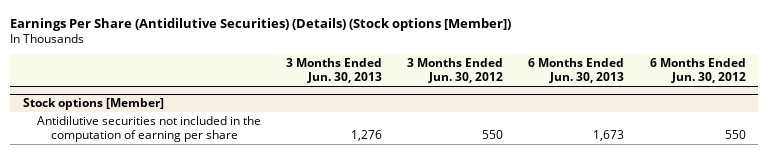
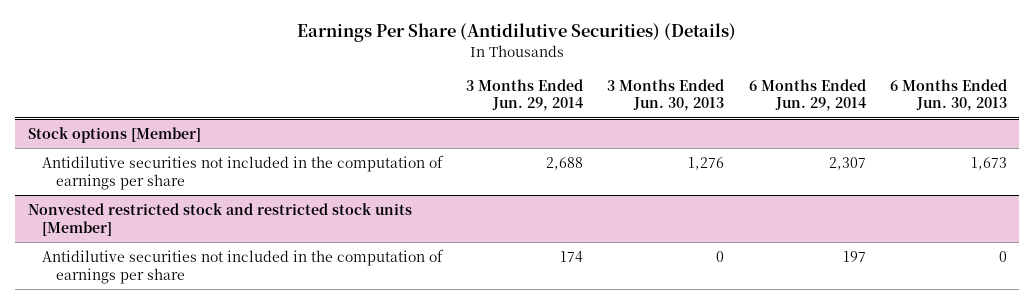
- Earnings Per Share (Antidilutive Securities) (Details) (Stock options [Member])
+ Earnings Per Share (Antidilutive Securities) (Details)
- | 3 Months Ended Jun. 30, 2013 | 3 Months Ended Jun. 30, 2012 | 6 Months Ended Jun. 30, 2013 | 6 Months Ended Jun. 30, 2012
+ | 3 Months Ended Jun. 29, 2014 | 3 Months Ended Jun. 30, 2013 | 6 Months Ended Jun. 29, 2014 | 6 Months Ended Jun. 30, 2013
@ Stock options [Member]
- Antidilutive securities not included in the computation of earning per share | 1,276 | 550 | 1,673 | 550
+ Antidilutive securities not included in the computation of earnings per share | 2,688 | 1,276 | 2,307 | 1,673
+ Nonvested restricted stock and restricted stock units [Member]
+ Antidilutive securities not included in the computation of earnings per share | 174 | 0 | 197 | 0

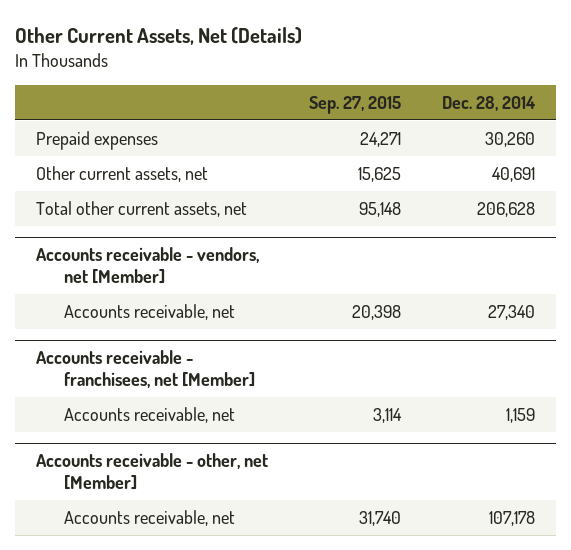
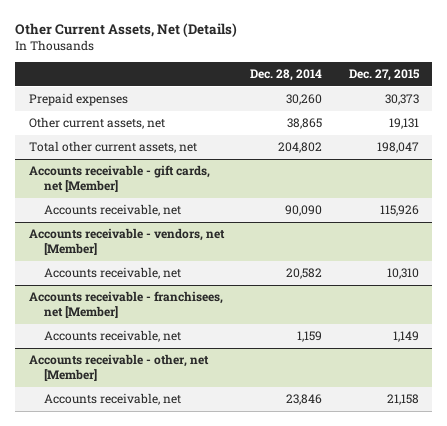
- | Sep. 27, 2015 | Dec. 28, 2014
+ | Dec. 28, 2014 | Dec. 27, 2015
- Other current assets, net | 15,625 | 40,691
- Total other current assets, net | 95,148 | 206,628
+ Other current assets, net | 38,865 | 19,131
+ Total other current assets, net | 204,802 | 198,047
+ Accounts receivable - gift cards, net [Member]
+ Accounts receivable, net | 90,090 | 115,926
@ Accounts receivable - vendors, net [Member]
- Accounts receivable, net | 20,398 | 27,340
+ Accounts receivable, net | 20,582 | 10,310
@ Accounts receivable - other, net [Member]
- Accounts receivable, net | 31,740 | 107,178
+ Accounts receivable, net | 23,846 | 21,158

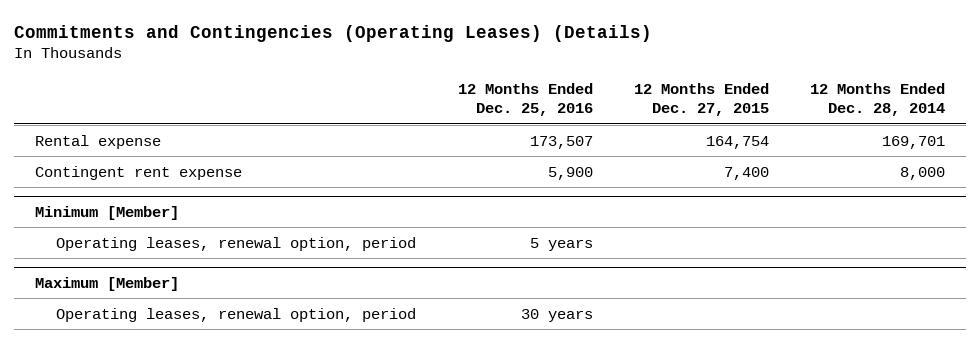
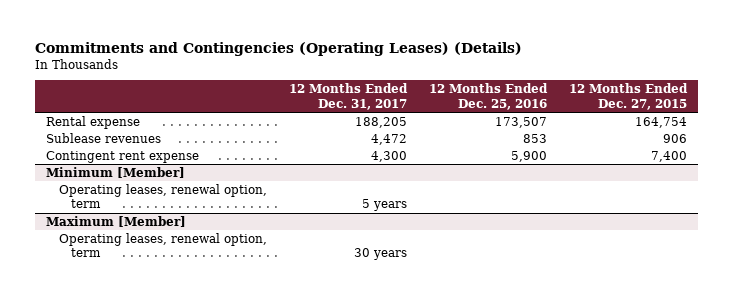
- | 12 Months Ended Dec. 25, 2016 | 12 Months Ended Dec. 27, 2015 | 12 Months Ended Dec. 28, 2014
+ | 12 Months Ended Dec. 31, 2017 | 12 Months Ended Dec. 25, 2016 | 12 Months Ended Dec. 27, 2015
+ Sublease revenues | 4,472 | 853 | 906
@ Minimum [Member]
- Operating leases, renewal option, period | 5 years | |
+ Operating leases, renewal option, term | 5 years | |
@ Maximum [Member]
- Operating leases, renewal option, period | 30 years | |
+ Operating leases, renewal option, term | 30 years | |

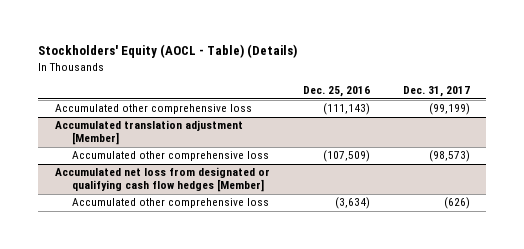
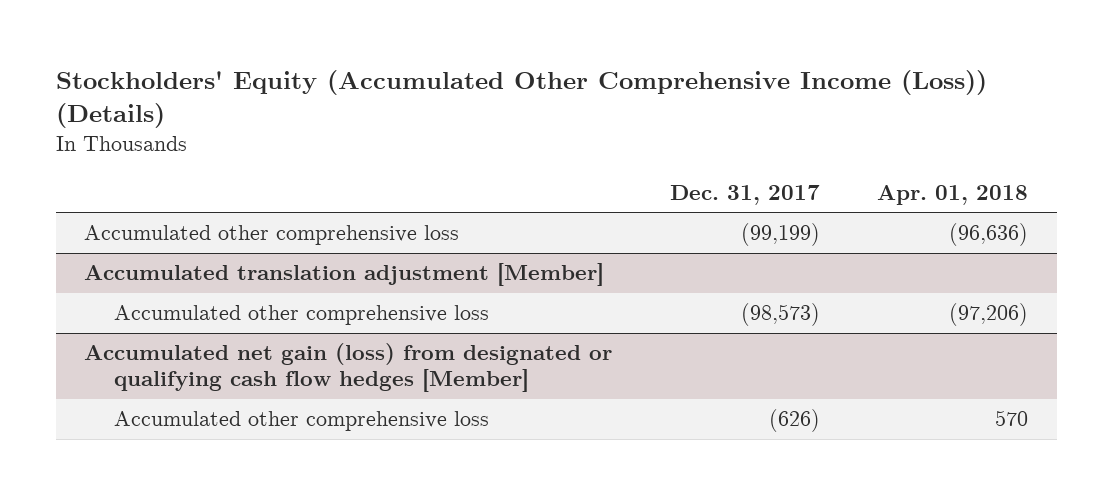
- Stockholders' Equity (AOCL - Table) (Details)
+ Stockholders' Equity (Accumulated Other Comprehensive Income (Loss)) (Details)
- | Dec. 25, 2016 | Dec. 31, 2017
+ | Dec. 31, 2017 | Apr. 01, 2018
- Accumulated net loss from designated or qualifying cash flow hedges [Member]
+ Accumulated net gain (loss) from designated or qualifying cash flow hedges [Member]

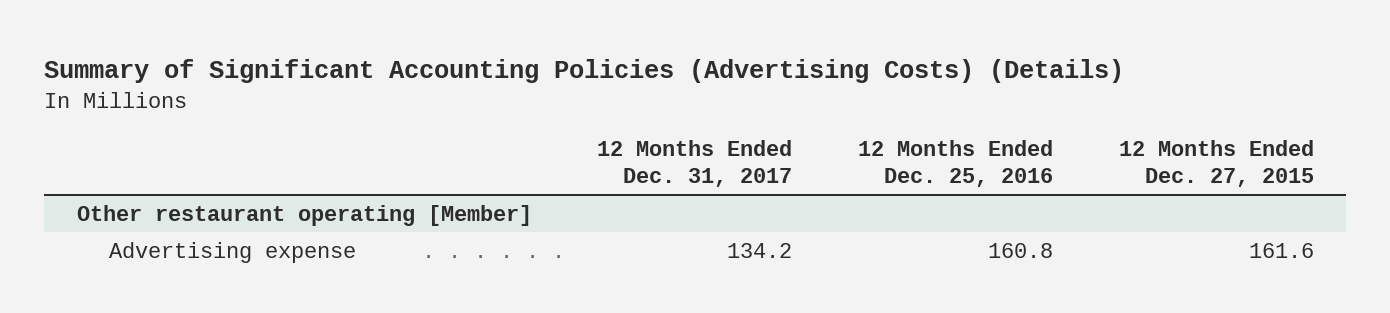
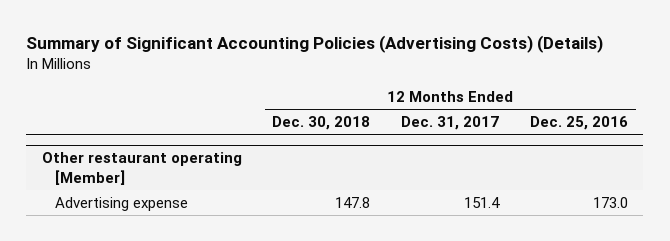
- | 12 Months Ended Dec. 31, 2017 | 12 Months Ended Dec. 25, 2016 | 12 Months Ended Dec. 27, 2015
+ | 12 Months Ended Dec. 30, 2018 | 12 Months Ended Dec. 31, 2017 | 12 Months Ended Dec. 25, 2016
@ Other restaurant operating [Member]
- Advertising expense | 134.2 | 160.8 | 161.6
+ Advertising expense | 147.8 | 151.4 | 173.0

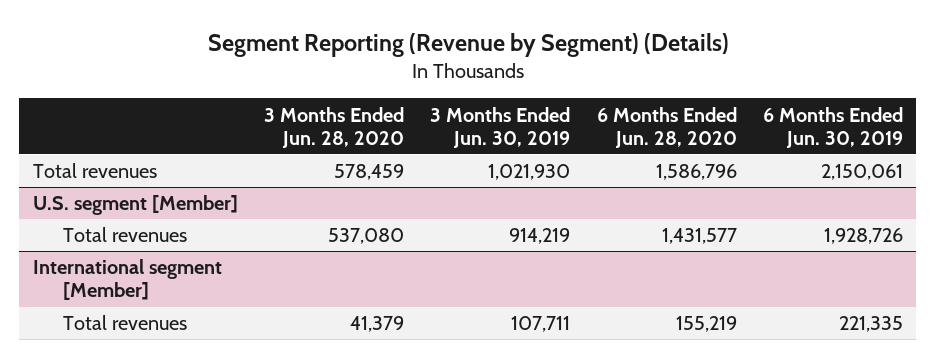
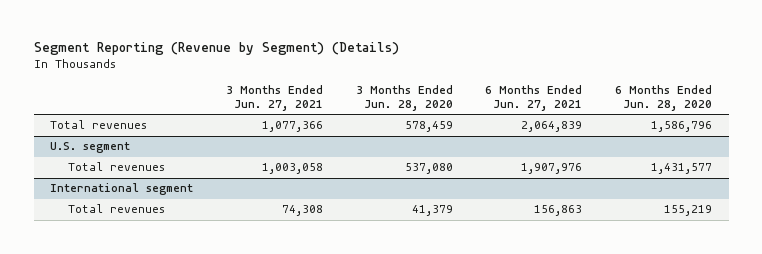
- | 3 Months Ended Jun. 28, 2020 | 3 Months Ended Jun. 30, 2019 | 6 Months Ended Jun. 28, 2020 | 6 Months Ended Jun. 30, 2019
+ | 3 Months Ended Jun. 27, 2021 | 3 Months Ended Jun. 28, 2020 | 6 Months Ended Jun. 27, 2021 | 6 Months Ended Jun. 28, 2020
- U.S. segment [Member]
+ U.S. segment
- International segment [Member]
+ International segment

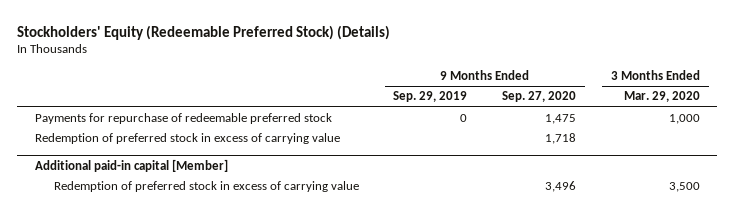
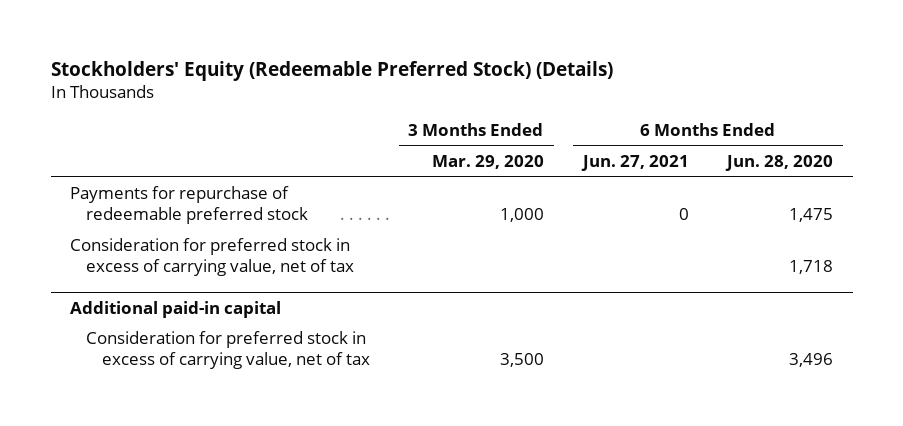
- | 9 Months Ended Sep. 29, 2019 | 9 Months Ended Sep. 27, 2020 | 3 Months Ended Mar. 29, 2020
+ | 3 Months Ended Mar. 29, 2020 | 6 Months Ended Jun. 27, 2021 | 6 Months Ended Jun. 28, 2020
- Redemption of preferred stock in excess of carrying value | | 1,718 |
- Additional paid-in capital [Member]
- Redemption of preferred stock in excess of carrying value | | 3,496 | 3,500
+ Consideration for preferred stock in excess of carrying value, net of tax | | | 1,718
+ Additional paid-in capital
+ Consideration for preferred stock in excess of carrying value, net of tax | 3,500 | | 3,496

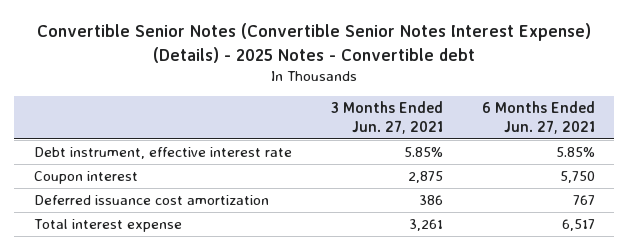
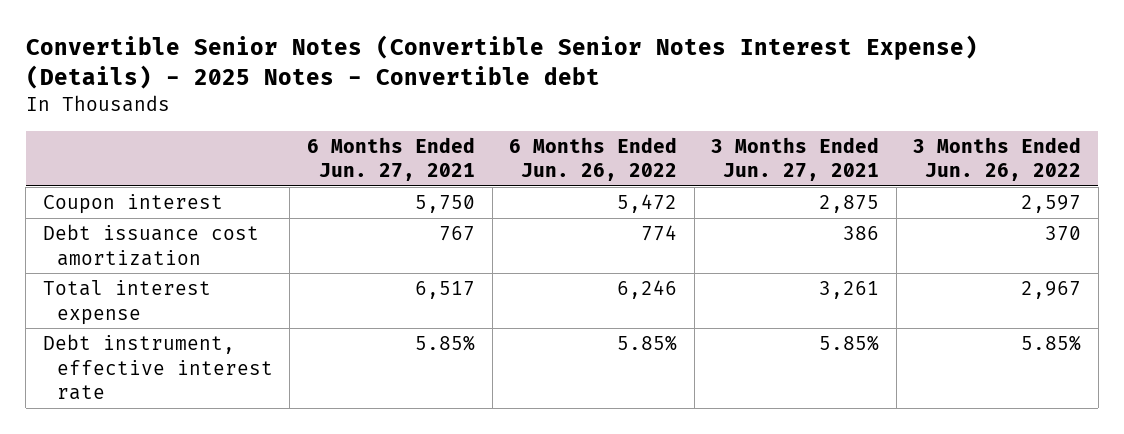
- | 3 Months Ended Jun. 27, 2021 | 6 Months Ended Jun. 27, 2021
+ | 6 Months Ended Jun. 27, 2021 | 6 Months Ended Jun. 26, 2022 | 3 Months Ended Jun. 27, 2021 | 3 Months Ended Jun. 26, 2022
- Deferred issuance cost amortization | 386 | 767
+ Debt issuance cost amortization | 767 | 774 | 386 | 370
moved down: Debt instrument, effective interest rate | 5.85% | 5.85% | 5.85% | 5.85%

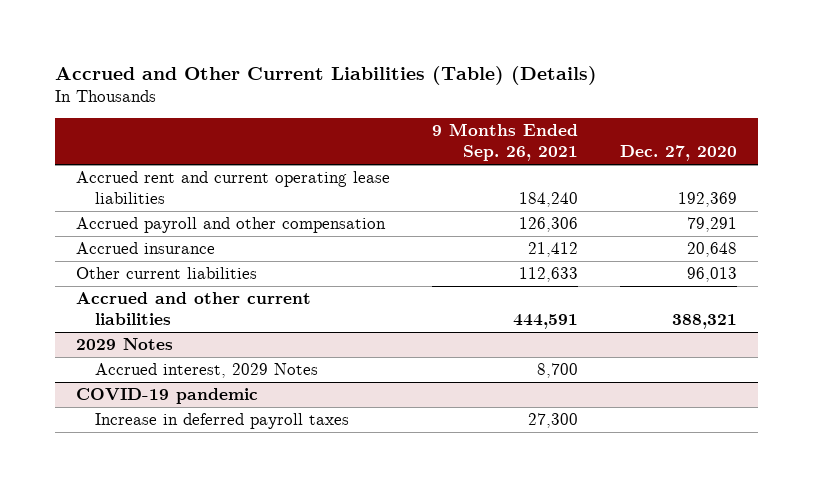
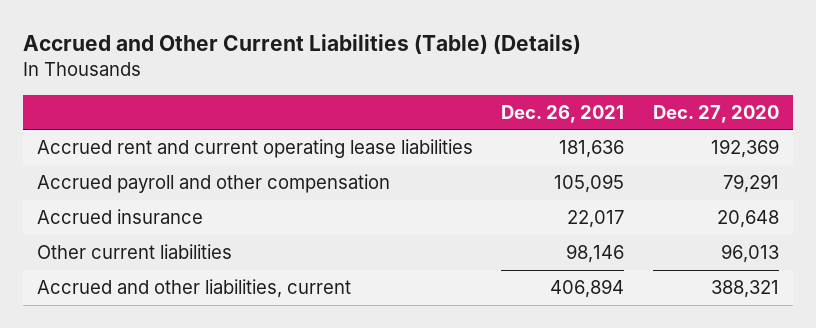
- | 9 Months Ended Sep. 26, 2021 | Dec. 27, 2020
+ | Dec. 26, 2021 | Dec. 27, 2020
- Accrued and other current liabilities | 444,591 | 388,321
- 2029 Notes
- Accrued interest, 2029 Notes | 8,700 |
- COVID-19 pandemic
- Increase in deferred payroll taxes | 27,300 |
+ Accrued and other liabilities, current | 406,894 | 388,321

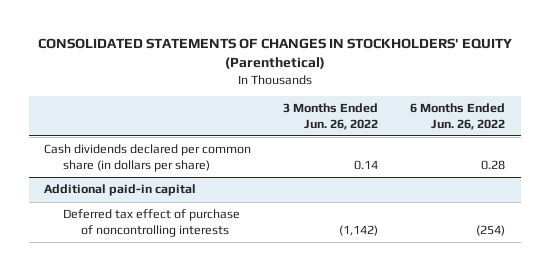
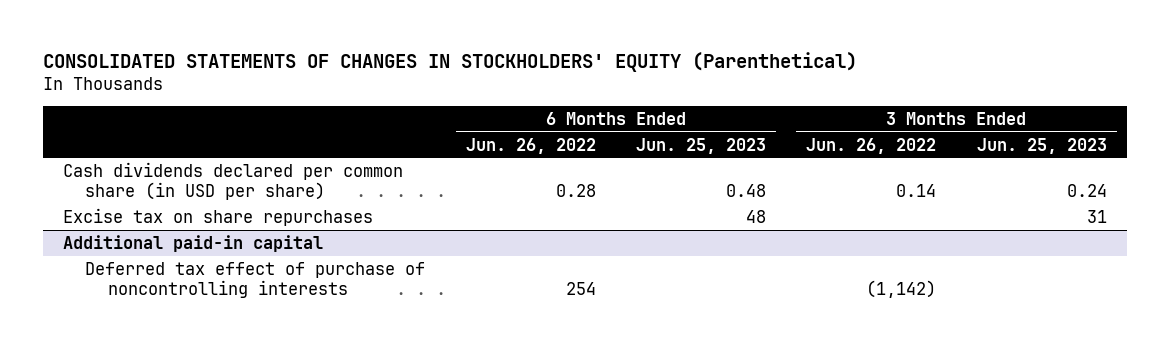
- | 3 Months Ended Jun. 26, 2022 | 6 Months Ended Jun. 26, 2022
+ | 6 Months Ended Jun. 26, 2022 | 6 Months Ended Jun. 25, 2023 | 3 Months Ended Jun. 26, 2022 | 3 Months Ended Jun. 25, 2023
- Cash dividends declared per common share (in dollars per share) | 0.14 | 0.28
+ Cash dividends declared per common share (in USD per share) | 0.28 | 0.48 | 0.14 | 0.24
+ Excise tax on share repurchases | | 48 | | 31
@ Additional paid-in capital
- Deferred tax effect of purchase of noncontrolling interests | (1,142) | (254)
+ Deferred tax effect of purchase of noncontrolling interests | 254 | | (1,142) |

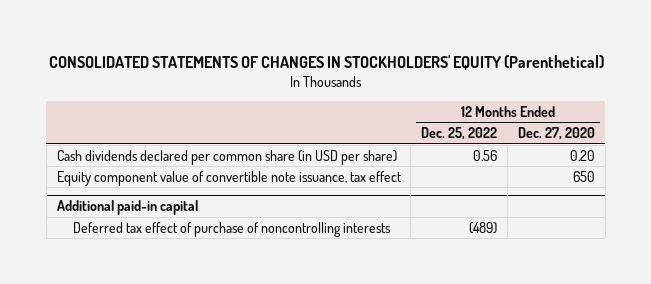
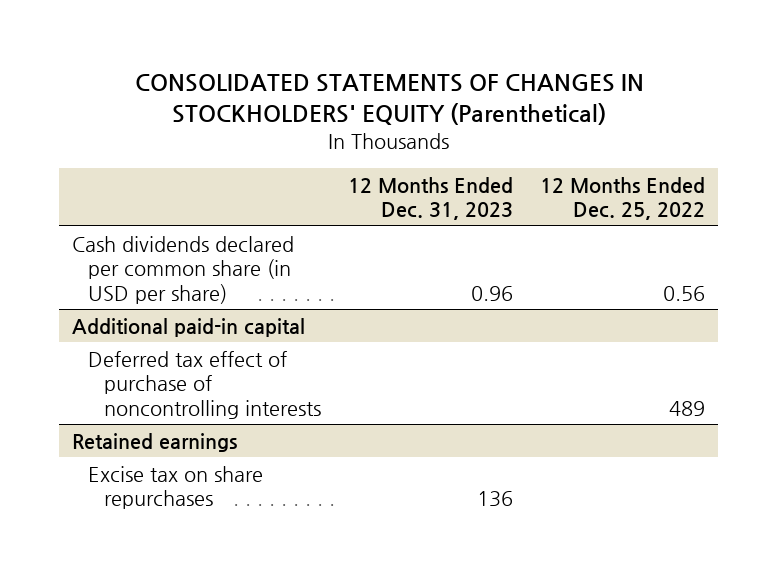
- | 12 Months Ended Dec. 25, 2022 | 12 Months Ended Dec. 27, 2020
+ | 12 Months Ended Dec. 31, 2023 | 12 Months Ended Dec. 25, 2022
- Equity component value of convertible note issuance, tax effect | | 650
@ Additional paid-in capital
- Deferred tax effect of purchase of noncontrolling interests | (489) |
+ Deferred tax effect of purchase of noncontrolling interests | | 489
+ Retained earnings
+ Excise tax on share repurchases | 136 |

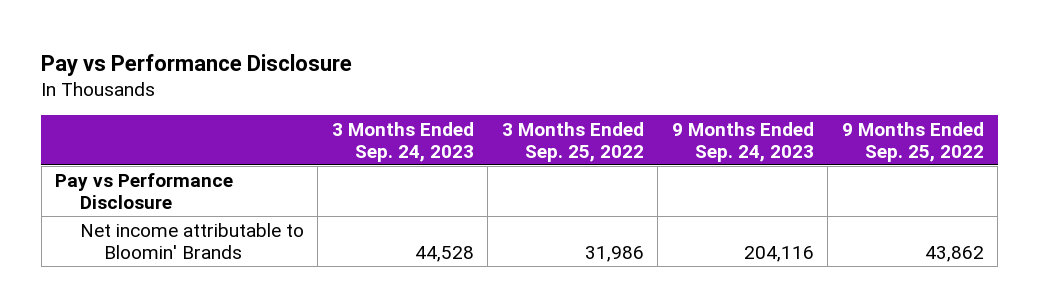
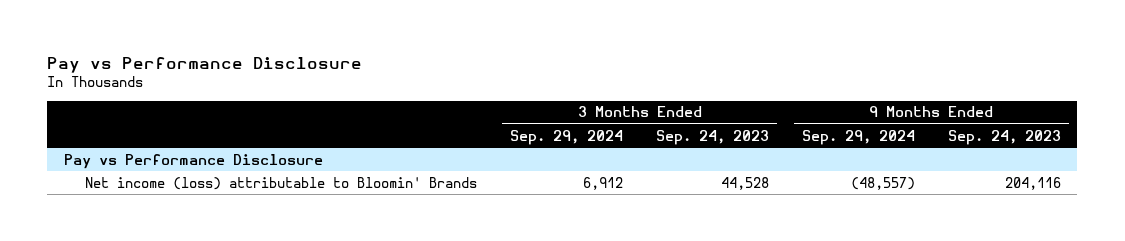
- | 3 Months Ended Sep. 24, 2023 | 3 Months Ended Sep. 25, 2022 | 9 Months Ended Sep. 24, 2023 | 9 Months Ended Sep. 25, 2022
+ | 3 Months Ended Sep. 29, 2024 | 3 Months Ended Sep. 24, 2023 | 9 Months Ended Sep. 29, 2024 | 9 Months Ended Sep. 24, 2023
- Net income attributable to Bloomin' Brands | 44,528 | 31,986 | 204,116 | 43,862
+ Net income (loss) attributable to Bloomin' Brands | 6,912 | 44,528 | (48,557) | 204,116

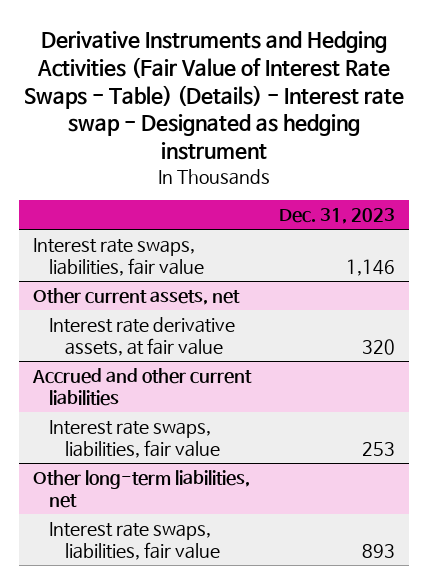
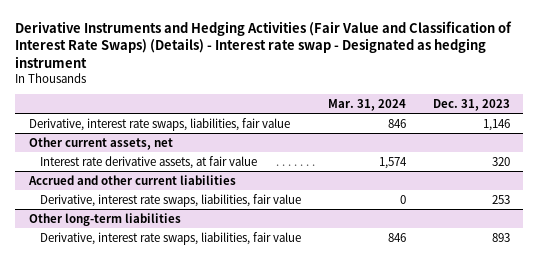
- Derivative Instruments and Hedging Activities (Fair Value of Interest Rate Swaps - Table) (Details) - Interest rate swap - Designated as hedging instrument
+ Derivative Instruments and Hedging Activities (Fair Value and Classification of Interest Rate Swaps) (Details) - Interest rate swap - Designated as hedging instrument
- | Dec. 31, 2023
+ | Mar. 31, 2024 | Dec. 31, 2023
- Interest rate swaps, liabilities, fair value | 1,146
+ Derivative, interest rate swaps, liabilities, fair value | 846 | 1,146
@ Accrued and other current liabilities
- Interest rate swaps, liabilities, fair value | 253
- Other long-term liabilities, net
- Interest rate swaps, liabilities, fair value | 893
@ Accrued and other current liabilities
+ Derivative, interest rate swaps, liabilities, fair value | 0 | 253
+ Other long-term liabilities
+ Derivative, interest rate swaps, liabilities, fair value | 846 | 893

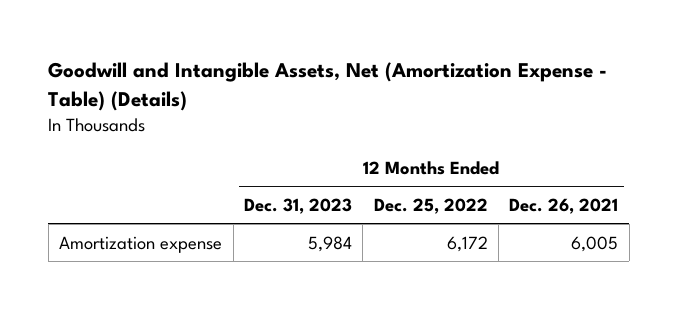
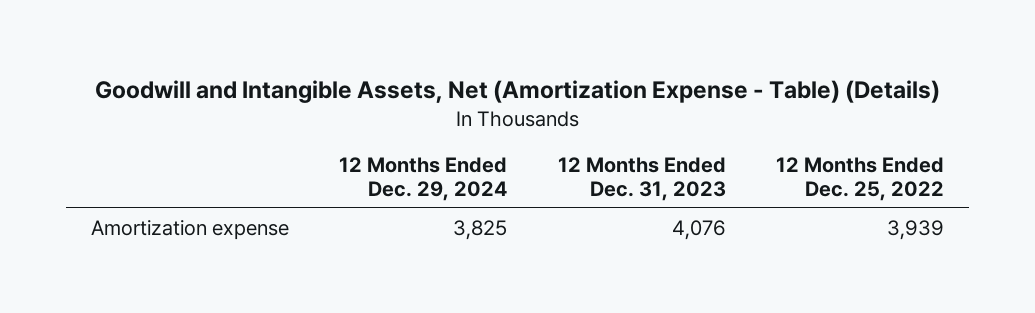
- | 12 Months Ended Dec. 31, 2023 | 12 Months Ended Dec. 25, 2022 | 12 Months Ended Dec. 26, 2021
+ | 12 Months Ended Dec. 29, 2024 | 12 Months Ended Dec. 31, 2023 | 12 Months Ended Dec. 25, 2022
- Amortization expense | 5,984 | 6,172 | 6,005
+ Amortization expense | 3,825 | 4,076 | 3,939

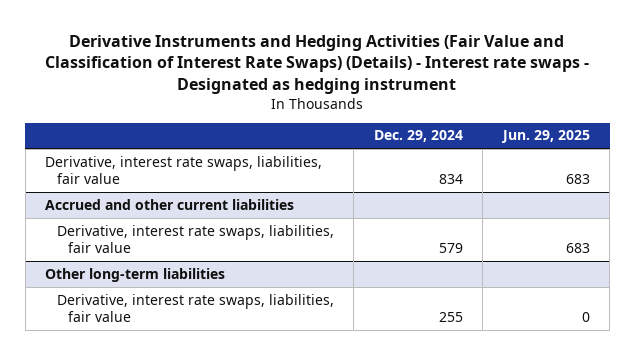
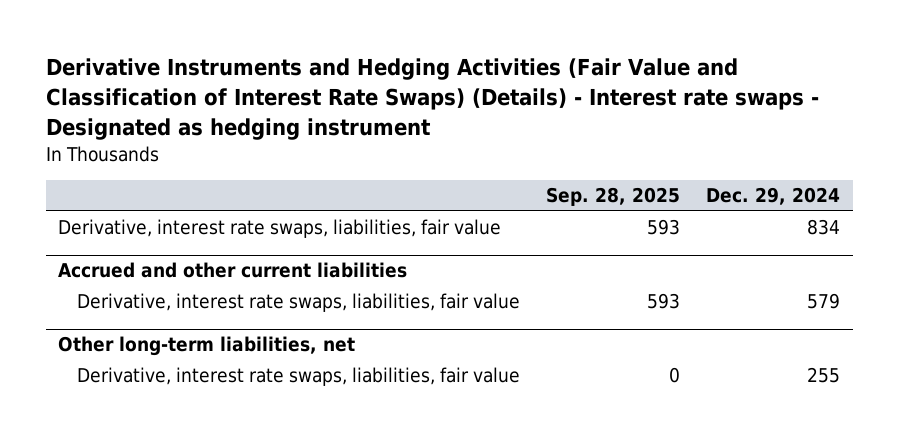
- | Dec. 29, 2024 | Jun. 29, 2025
+ | Sep. 28, 2025 | Dec. 29, 2024
- Other long-term liabilities
+ Other long-term liabilities, net

